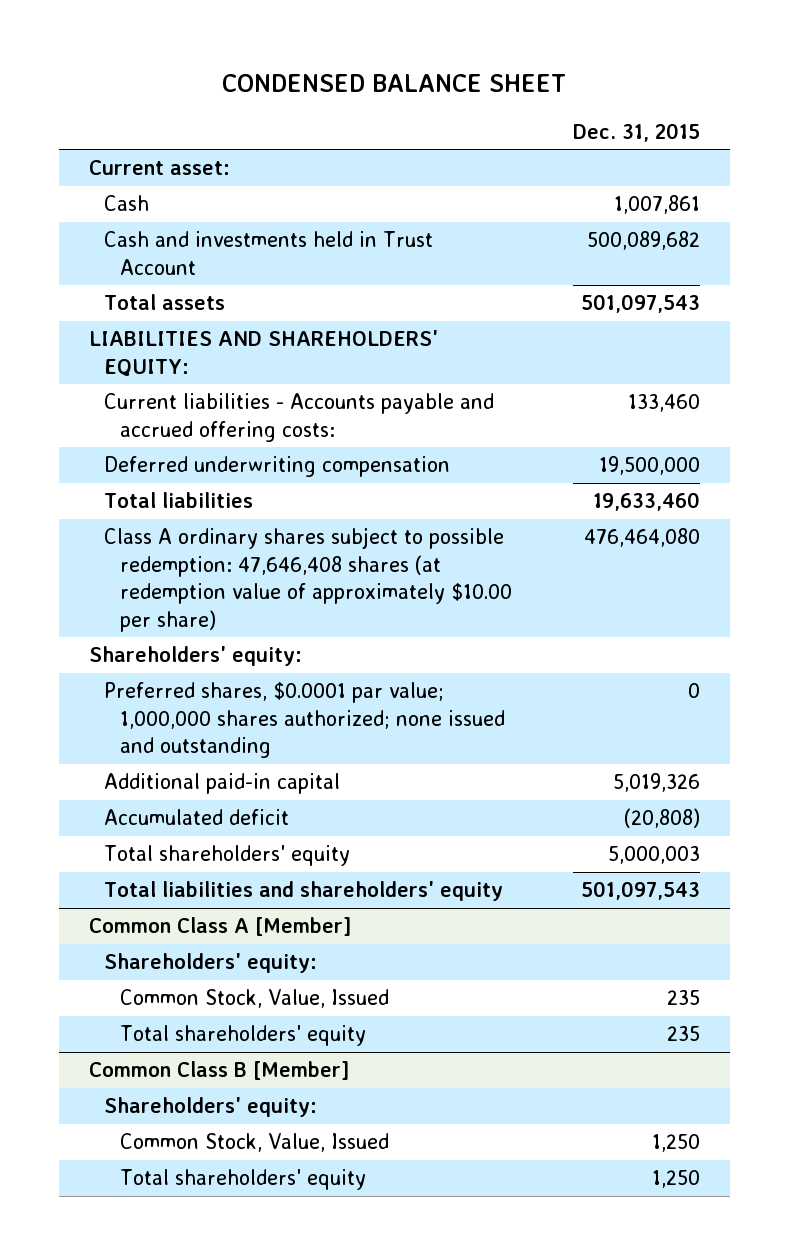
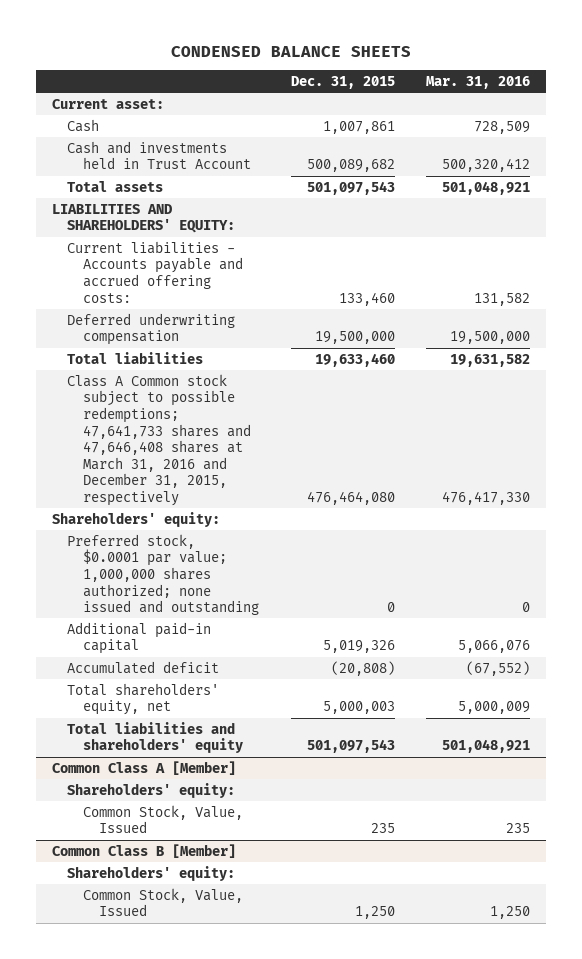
- CONDENSED BALANCE SHEET
+ CONDENSED BALANCE SHEETS
- | Dec. 31, 2015
+ | Dec. 31, 2015 | Mar. 31, 2016
- Class A ordinary shares subject to possible redemption: 47,646,408 shares (at redemption value of approximately $10.00 per share) | 476,464,080
+ Class A Common stock subject to possible redemptions; 47,641,733 shares and 47,646,408 shares at March 31, 2016 and December 31, 2015, respectively | 476,464,080 | 476,417,330
- Preferred shares, $0.0001 par value; 1,000,000 shares authorized; none issued and outstanding | 0
+ Preferred stock, $0.0001 par value; 1,000,000 shares authorized; none issued and outstanding | 0 | 0
- Total shareholders' equity | 5,000,003
+ Total shareholders' equity, net | 5,000,003 | 5,000,009
@ Common Class A [Member]
- Total shareholders' equity | 235
@ Common Class B [Member]
- Total shareholders' equity | 1,250

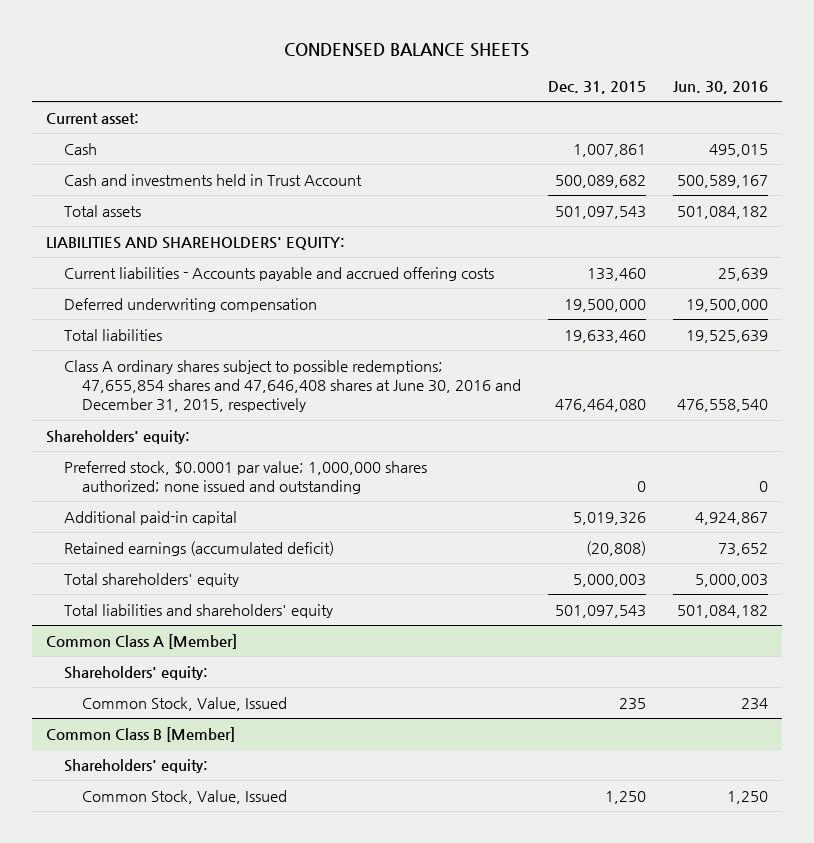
- | Dec. 31, 2015 | Mar. 31, 2016
+ | Dec. 31, 2015 | Jun. 30, 2016
- Current liabilities - Accounts payable and accrued offering costs: | 133,460 | 131,582
+ Current liabilities - Accounts payable and accrued offering costs | 133,460 | 25,639
- Class A Common stock subject to possible redemptions; 47,641,733 shares and 47,646,408 shares at March 31, 2016 and December 31, 2015, respectively | 476,464,080 | 476,417,330
+ Class A ordinary shares subject to possible redemptions; 47,655,854 shares and 47,646,408 shares at June 30, 2016 and December 31, 2015, respectively | 476,464,080 | 476,558,540
- Accumulated deficit | (20,808) | (67,552)
- Total shareholders' equity, net | 5,000,003 | 5,000,009
+ Retained earnings (accumulated deficit) | (20,808) | 73,652
+ Total shareholders' equity | 5,000,003 | 5,000,003

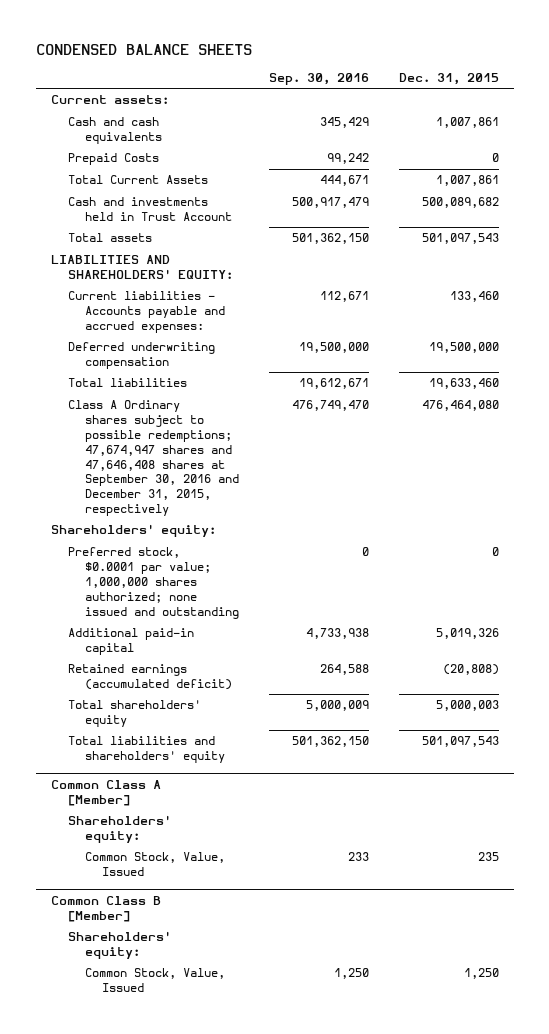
- | Dec. 31, 2015 | Jun. 30, 2016
+ | Sep. 30, 2016 | Dec. 31, 2015
- Current asset:
- Cash | 1,007,861 | 495,015
+ Current assets:
+ Cash and cash equivalents | 345,429 | 1,007,861
+ Prepaid Costs | 99,242 | 0
+ Total Current Assets | 444,671 | 1,007,861
- Current liabilities - Accounts payable and accrued offering costs | 133,460 | 25,639
+ Current liabilities - Accounts payable and accrued expenses: | 112,671 | 133,460
- Class A ordinary shares subject to possible redemptions; 47,655,854 shares and 47,646,408 shares at June 30, 2016 and December 31, 2015, respectively | 476,464,080 | 476,558,540
+ Class A Ordinary shares subject to possible redemptions; 47,674,947 shares and 47,646,408 shares at September 30, 2016 and December 31, 2015, respectively | 476,749,470 | 476,464,080

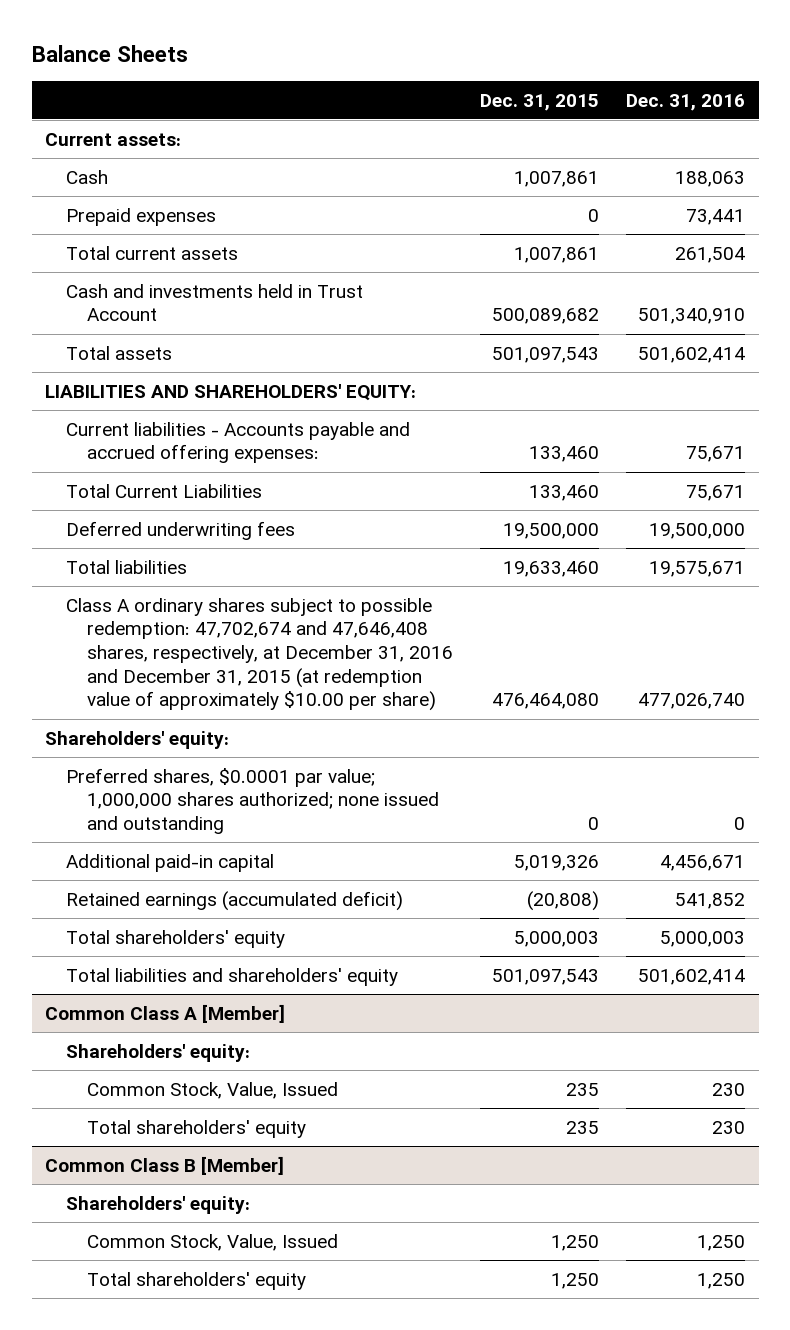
- CONDENSED BALANCE SHEETS
+ Balance Sheets
- | Sep. 30, 2016 | Dec. 31, 2015
+ | Dec. 31, 2015 | Dec. 31, 2016
- Cash and cash equivalents | 345,429 | 1,007,861
- Prepaid Costs | 99,242 | 0
- Total Current Assets | 444,671 | 1,007,861
+ Cash | 1,007,861 | 188,063
+ Prepaid expenses | 0 | 73,441
+ Total current assets | 1,007,861 | 261,504
- Current liabilities - Accounts payable and accrued expenses: | 112,671 | 133,460
- Deferred underwriting compensation | 19,500,000 | 19,500,000
+ Current liabilities - Accounts payable and accrued offering expenses: | 133,460 | 75,671
+ Total Current Liabilities | 133,460 | 75,671
+ Deferred underwriting fees | 19,500,000 | 19,500,000
- Class A Ordinary shares subject to possible redemptions; 47,674,947 shares and 47,646,408 shares at September 30, 2016 and December 31, 2015, respectively | 476,749,470 | 476,464,080
+ Class A ordinary shares subject to possible redemption: 47,702,674 and 47,646,408 shares, respectively, at December 31, 2016 and December 31, 2015 (at redemption value of approximately $10.00 per share) | 476,464,080 | 477,026,740
- Preferred stock, $0.0001 par value; 1,000,000 shares authorized; none issued and outstanding | 0 | 0
+ Preferred shares, $0.0001 par value; 1,000,000 shares authorized; none issued and outstanding | 0 | 0
@ Common Class A [Member]
+ Total shareholders' equity | 235 | 230
@ Common Class B [Member]
+ Total shareholders' equity | 1,250 | 1,250

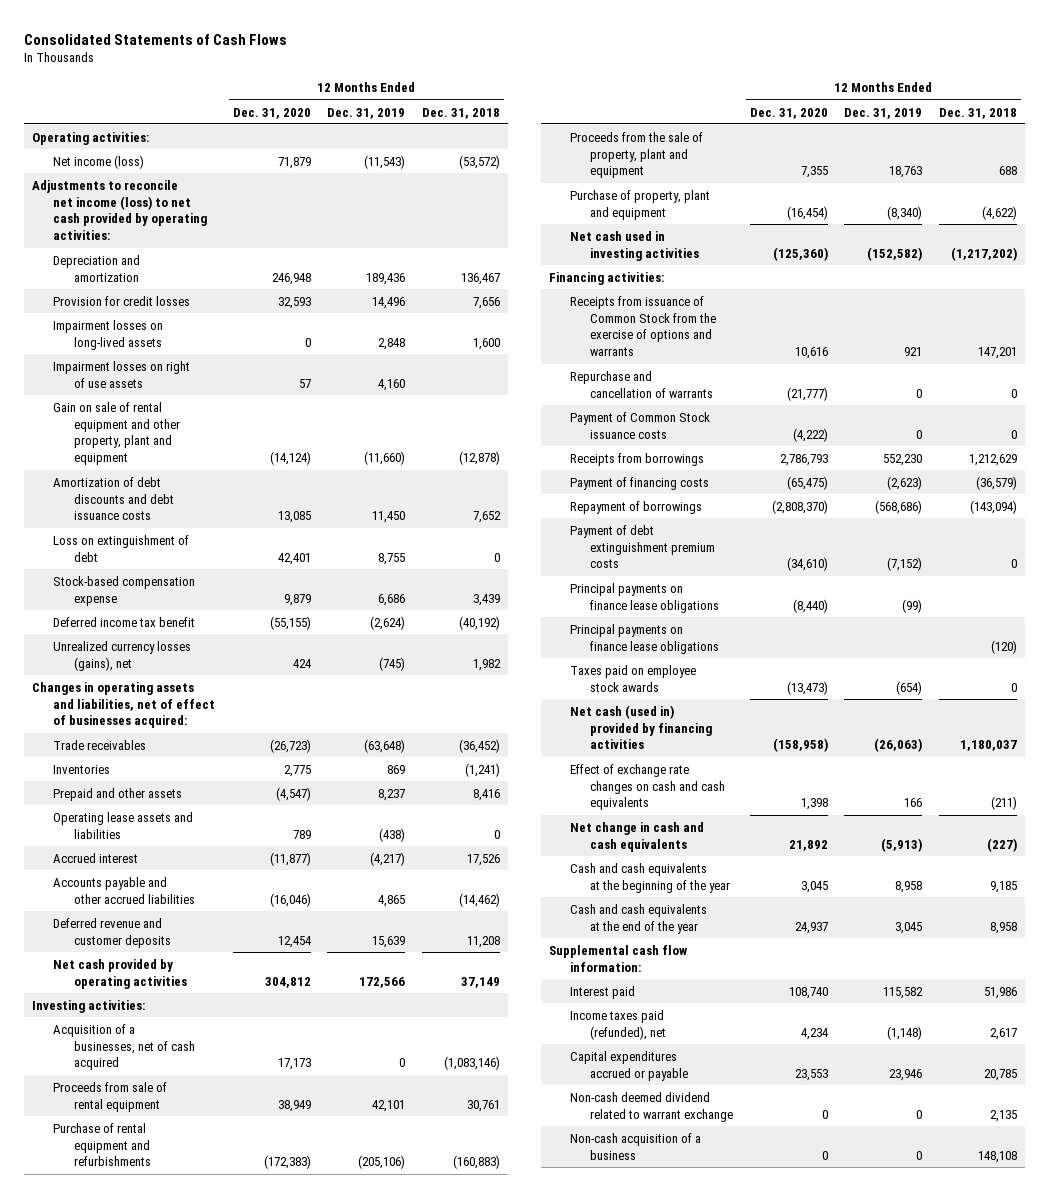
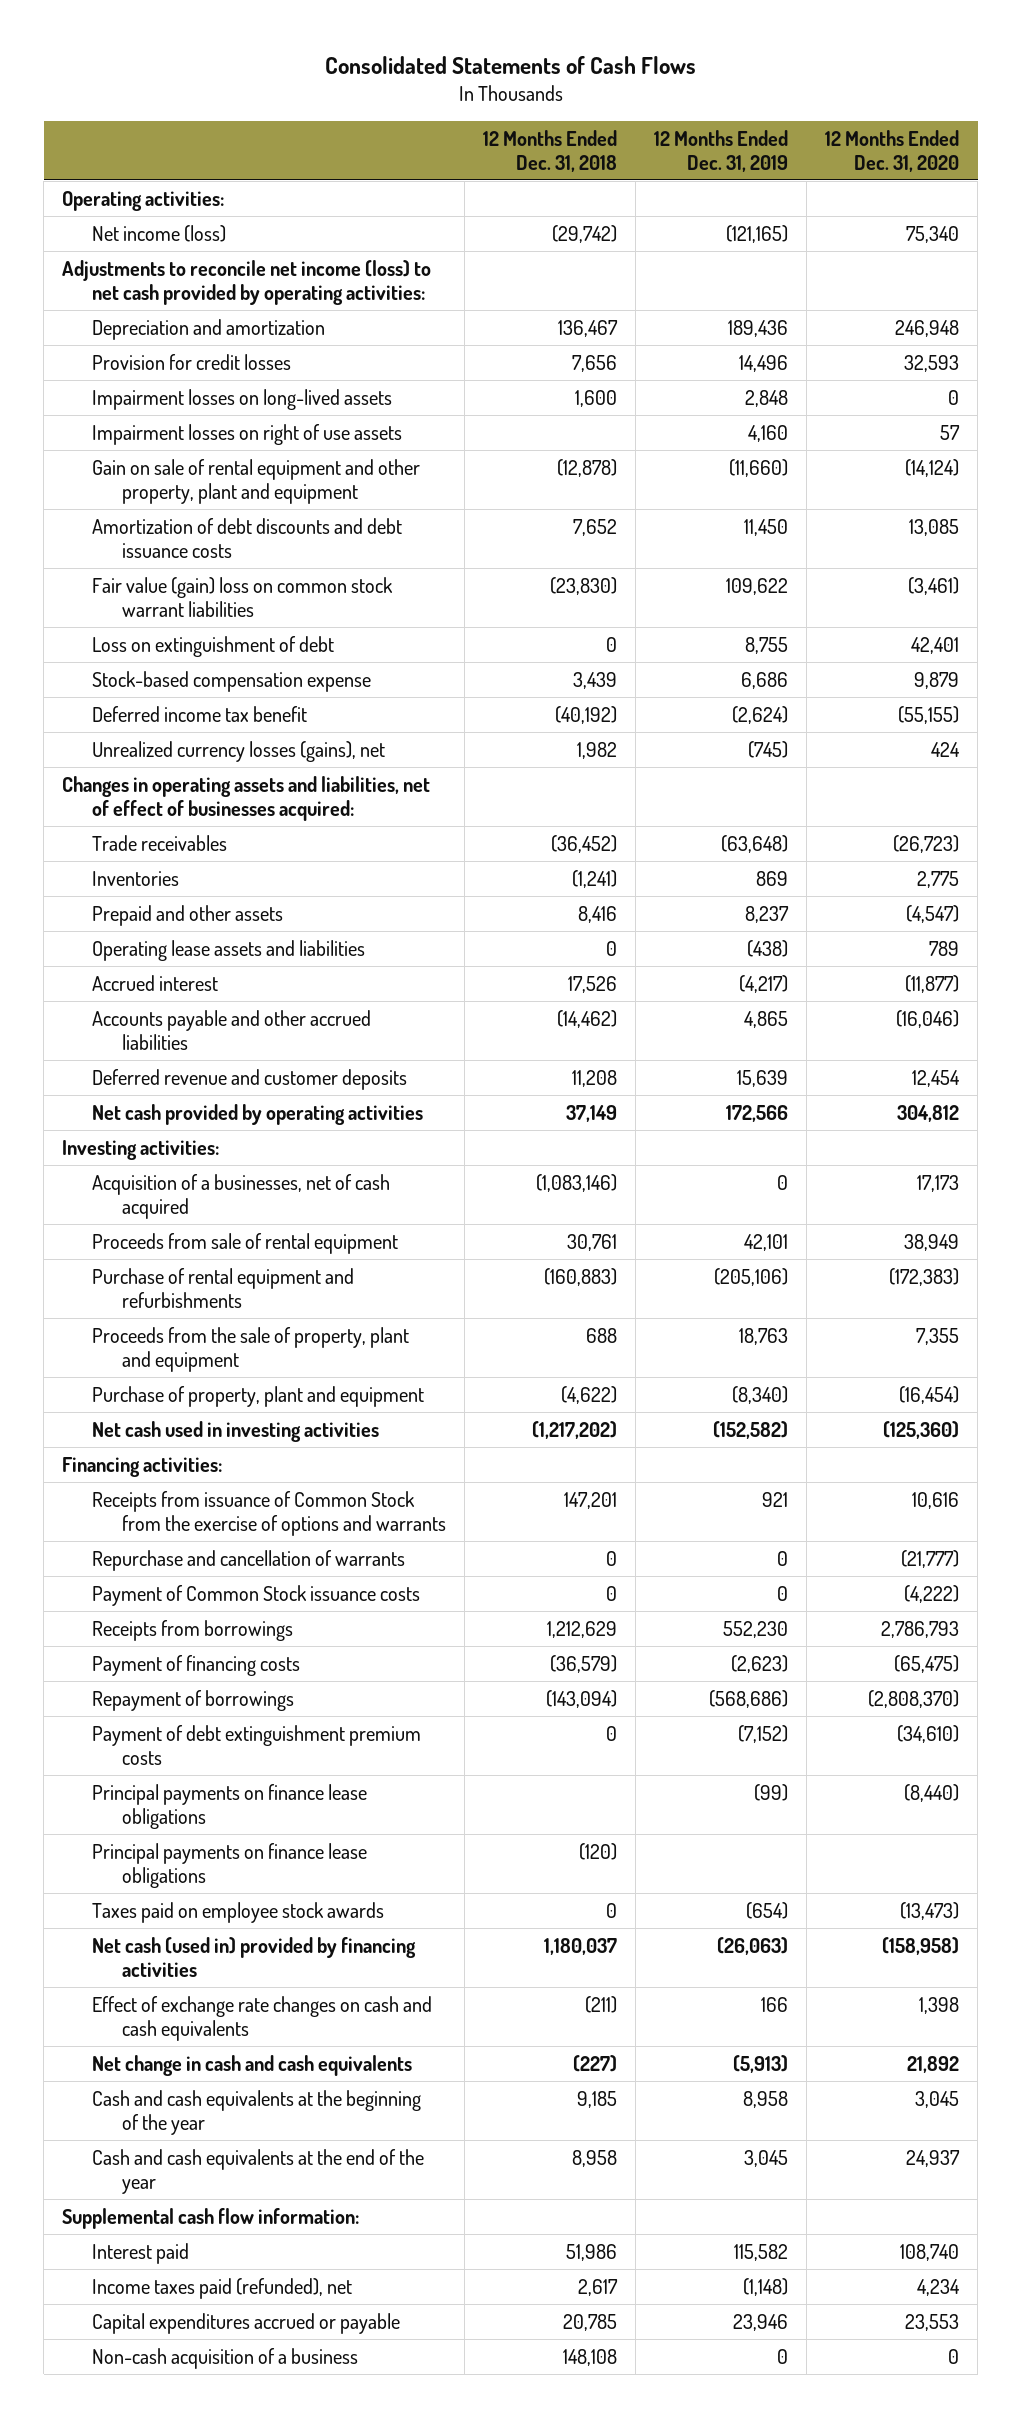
- | 12 Months Ended Dec. 31, 2020 | 12 Months Ended Dec. 31, 2019 | 12 Months Ended Dec. 31, 2018
+ | 12 Months Ended Dec. 31, 2018 | 12 Months Ended Dec. 31, 2019 | 12 Months Ended Dec. 31, 2020
- Net income (loss) | 71,879 | (11,543) | (53,572)
+ Net income (loss) | (29,742) | (121,165) | 75,340
+ Fair value (gain) loss on common stock warrant liabilities | (23,830) | 109,622 | (3,461)
- Non-cash deemed dividend related to warrant exchange | 0 | 0 | 2,135

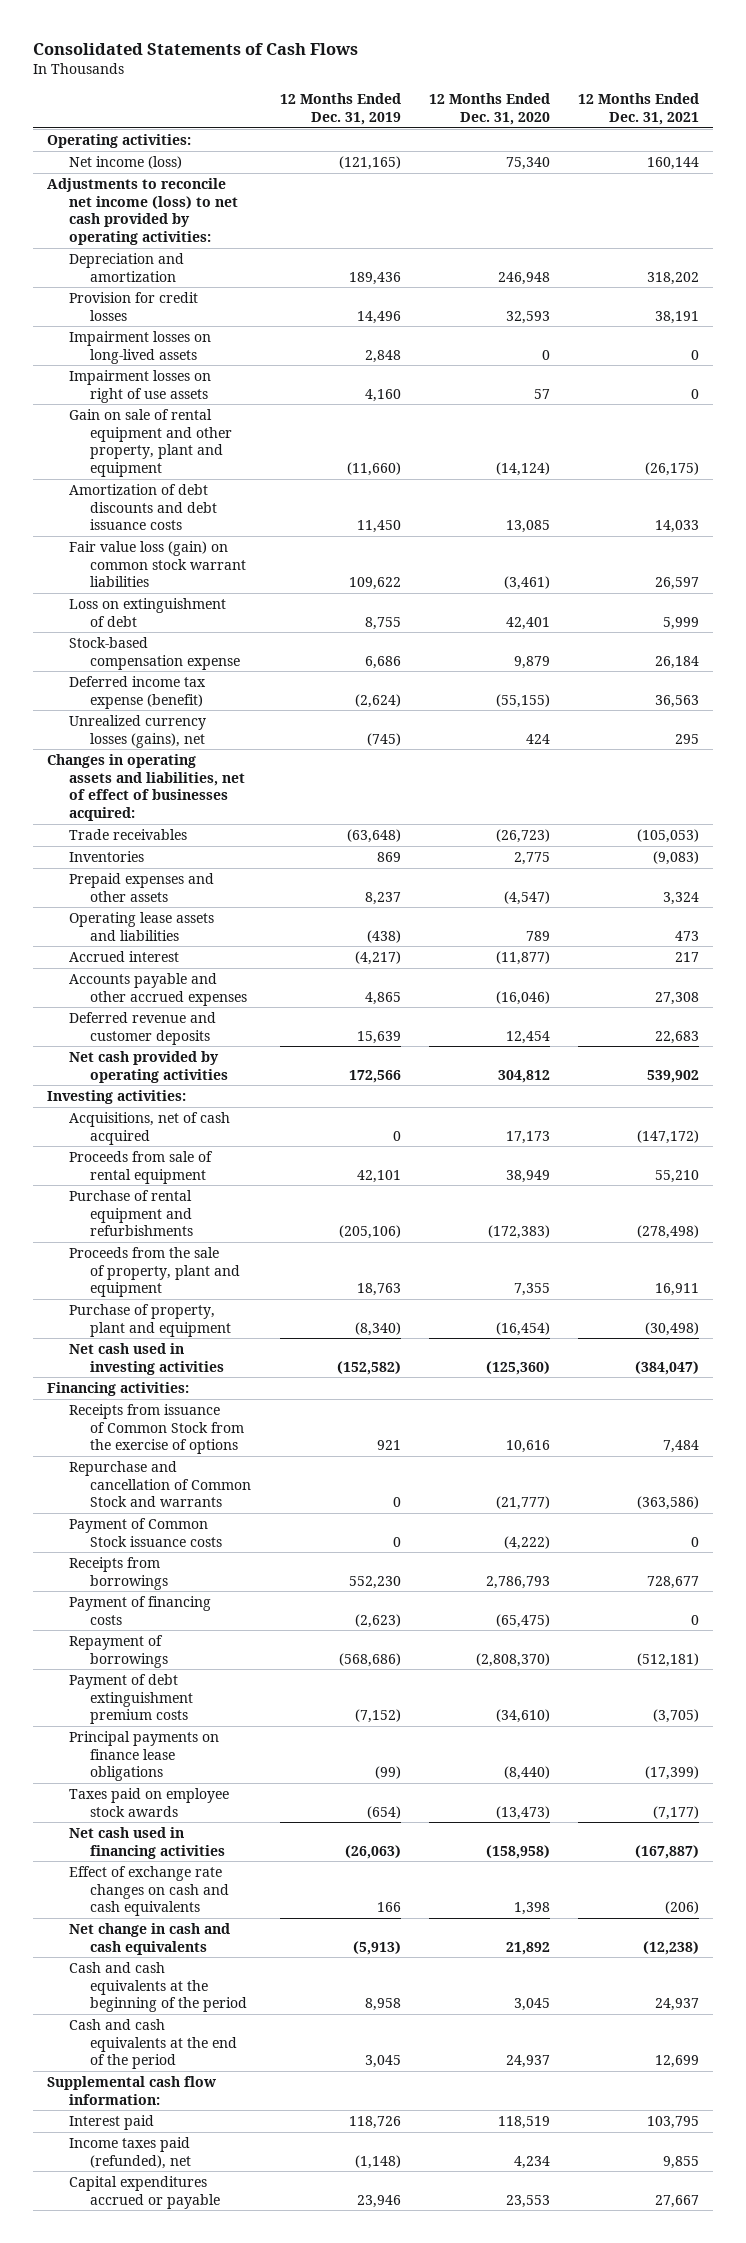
- | 12 Months Ended Dec. 31, 2018 | 12 Months Ended Dec. 31, 2019 | 12 Months Ended Dec. 31, 2020
+ | 12 Months Ended Dec. 31, 2019 | 12 Months Ended Dec. 31, 2020 | 12 Months Ended Dec. 31, 2021
- Fair value (gain) loss on common stock warrant liabilities | (23,830) | 109,622 | (3,461)
+ Fair value loss (gain) on common stock warrant liabilities | 109,622 | (3,461) | 26,597
- Deferred income tax benefit | (40,192) | (2,624) | (55,155)
+ Deferred income tax expense (benefit) | (2,624) | (55,155) | 36,563
- Prepaid and other assets | 8,416 | 8,237 | (4,547)
+ Prepaid expenses and other assets | 8,237 | (4,547) | 3,324
- Accounts payable and other accrued liabilities | (14,462) | 4,865 | (16,046)
+ Accounts payable and other accrued expenses | 4,865 | (16,046) | 27,308
- Acquisition of a businesses, net of cash acquired | (1,083,146) | 0 | 17,173
+ Acquisitions, net of cash acquired | 0 | 17,173 | (147,172)
- Receipts from issuance of Common Stock from the exercise of options and warrants | 147,201 | 921 | 10,616
- Repurchase and cancellation of warrants | 0 | 0 | (21,777)
+ Receipts from issuance of Common Stock from the exercise of options | 921 | 10,616 | 7,484
+ Repurchase and cancellation of Common Stock and warrants | 0 | (21,777) | (363,586)
- Principal payments on finance lease obligations | (120) | |
- Net cash (used in) provided by financing activities | 1,180,037 | (26,063) | (158,958)
+ Net cash used in financing activities | (26,063) | (158,958) | (167,887)
- Cash and cash equivalents at the beginning of the year | 9,185 | 8,958 | 3,045
- Cash and cash equivalents at the end of the year | 8,958 | 3,045 | 24,937
+ Cash and cash equivalents at the beginning of the period | 8,958 | 3,045 | 24,937
+ Cash and cash equivalents at the end of the period | 3,045 | 24,937 | 12,699
- Interest paid | 51,986 | 115,582 | 108,740
+ Interest paid | 118,726 | 118,519 | 103,795
- Non-cash acquisition of a business | 148,108 | 0 | 0

